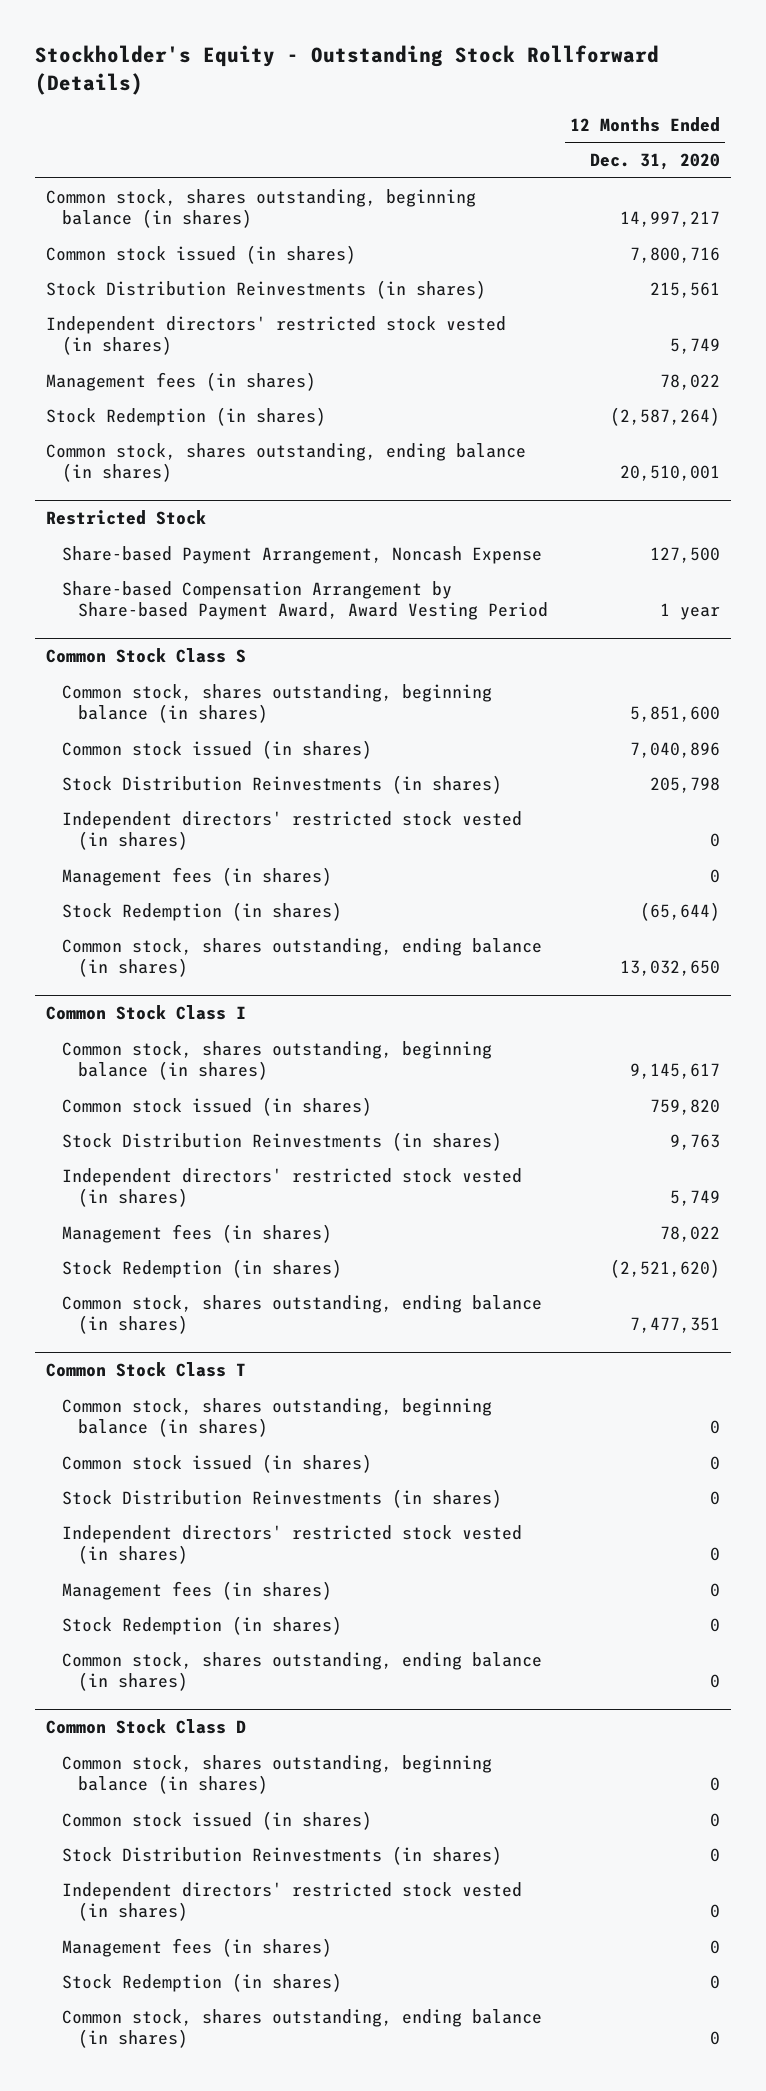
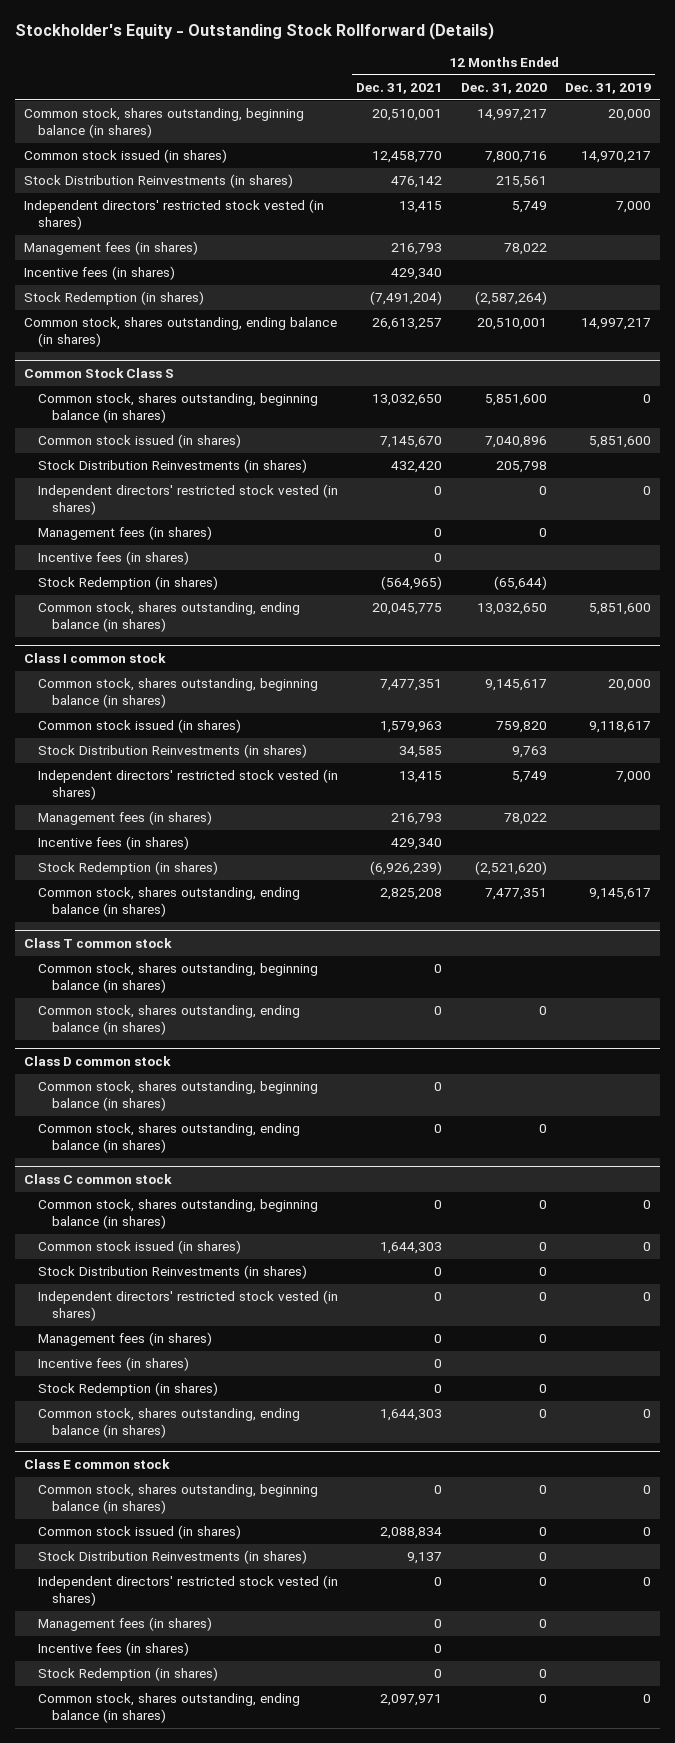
- | 12 Months Ended Dec. 31, 2020
+ | 12 Months Ended Dec. 31, 2021 | 12 Months Ended Dec. 31, 2020 | 12 Months Ended Dec. 31, 2019
+ Incentive fees (in shares) | 429,340 | |
- Restricted Stock
- Share-based Payment Arrangement, Noncash Expense | 127,500
- Share-based Compensation Arrangement by Share-based Payment Award, Award Vesting Period | 1 year
@ Common Stock Class S
+ Incentive fees (in shares) | 0 | |
- Common Stock Class I
+ Class I common stock
+ Incentive fees (in shares) | 429,340 | |
- Common Stock Class T
+ Class T common stock
+ Common stock, shares outstanding, beginning balance (in shares) | 0 | |
+ Common stock, shares outstanding, ending balance (in shares) | 0 | 0 |
+ Class D common stock
+ Common stock, shares outstanding, beginning balance (in shares) | 0 | |
+ Common stock, shares outstanding, ending balance (in shares) | 0 | 0 |
+ Class C common stock
+ Incentive fees (in shares) | 0 | |
- Common Stock Class D
+ Class E common stock
+ Incentive fees (in shares) | 0 | |

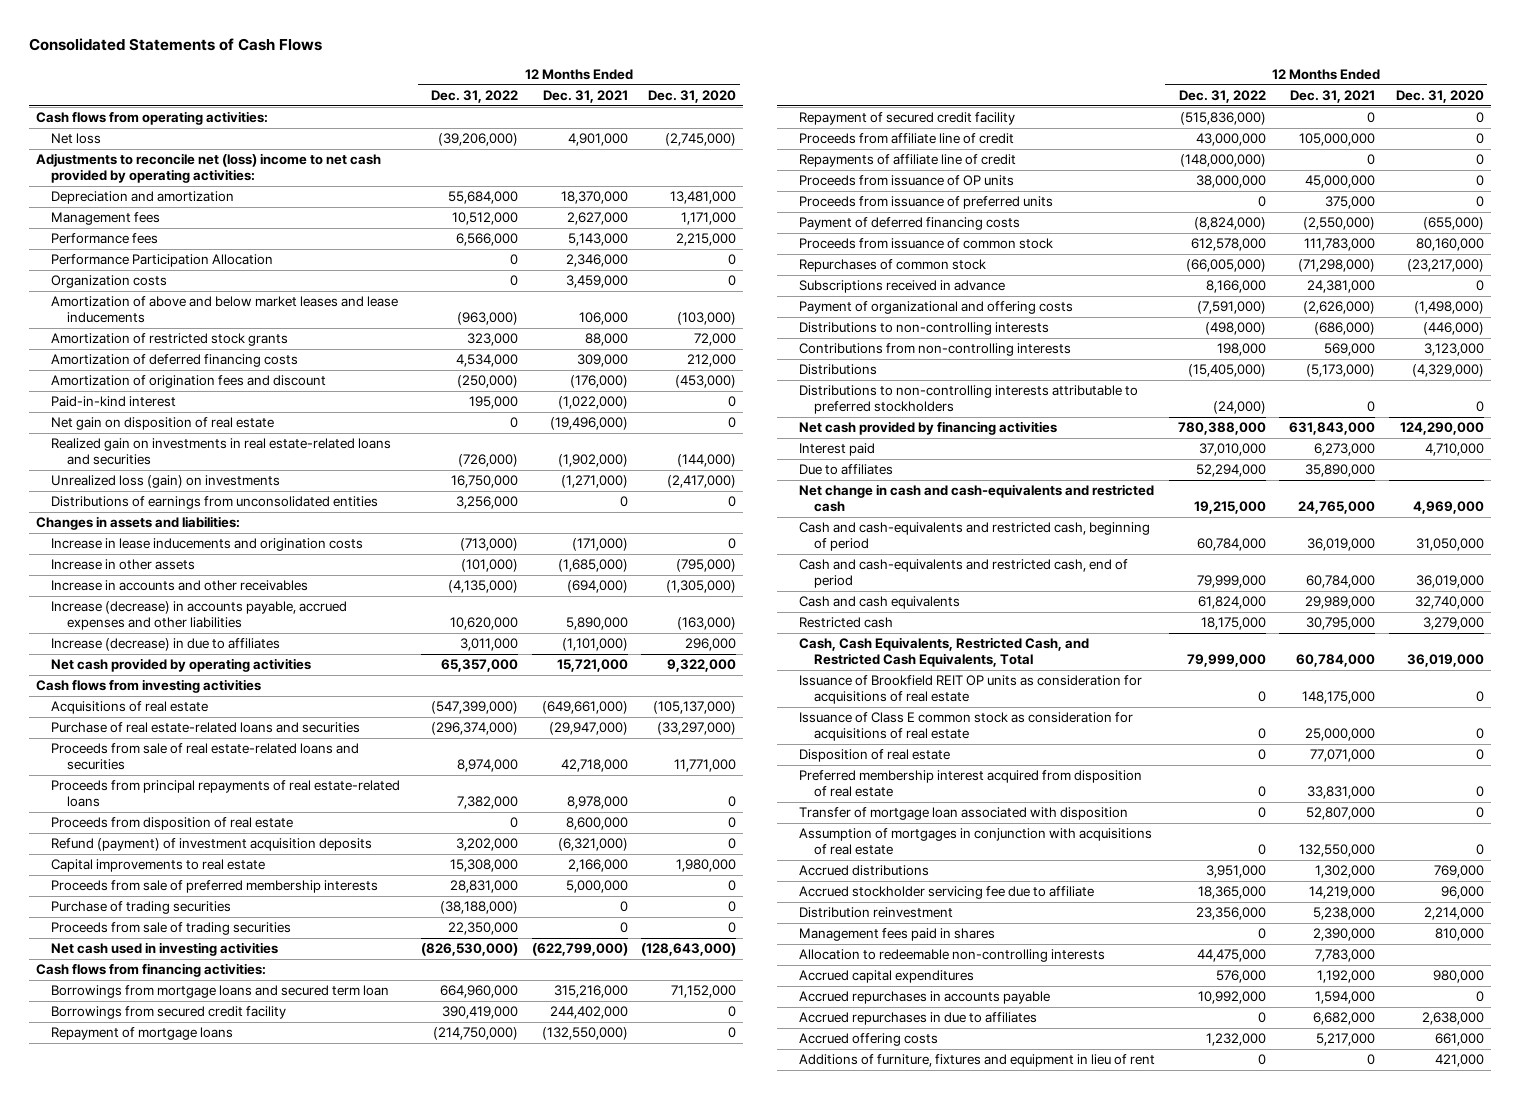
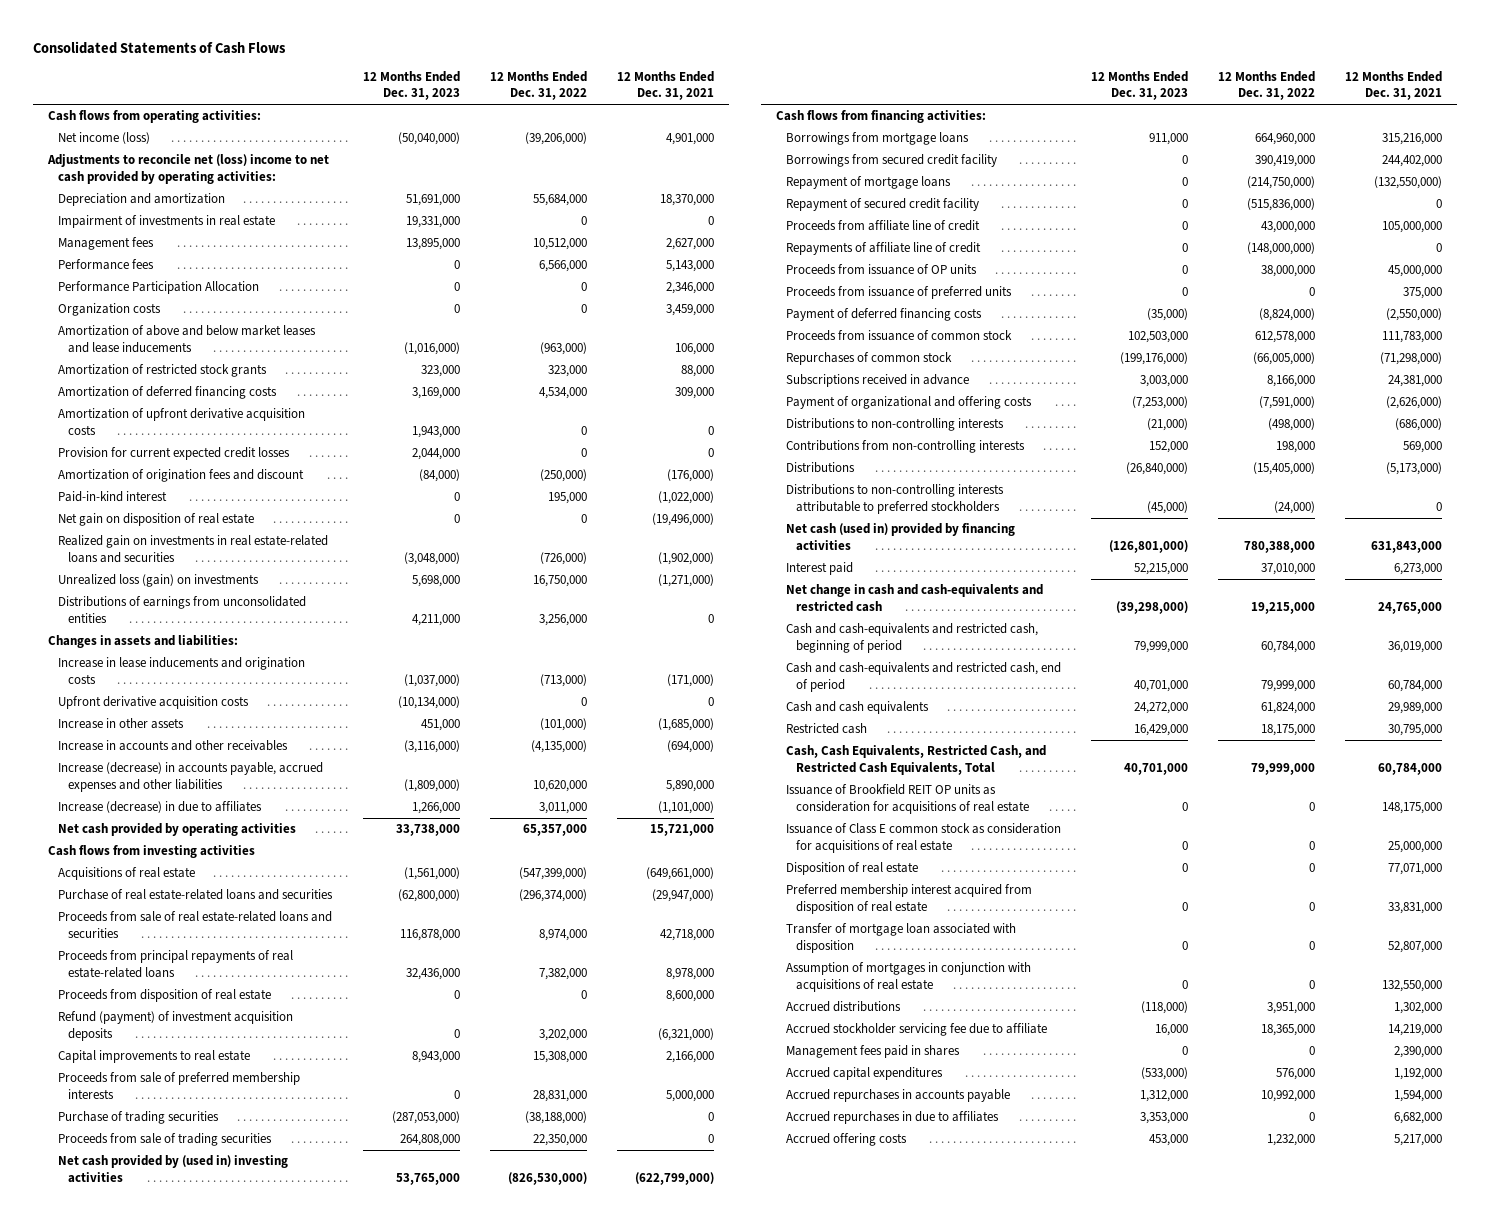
- | 12 Months Ended Dec. 31, 2022 | 12 Months Ended Dec. 31, 2021 | 12 Months Ended Dec. 31, 2020
+ | 12 Months Ended Dec. 31, 2023 | 12 Months Ended Dec. 31, 2022 | 12 Months Ended Dec. 31, 2021
- Net loss | (39,206,000) | 4,901,000 | (2,745,000)
+ Net income (loss) | (50,040,000) | (39,206,000) | 4,901,000
+ Impairment of investments in real estate | 19,331,000 | 0 | 0
+ Amortization of upfront derivative acquisition costs | 1,943,000 | 0 | 0
+ Provision for current expected credit losses | 2,044,000 | 0 | 0
+ Upfront derivative acquisition costs | (10,134,000) | 0 | 0
- Net cash used in investing activities | (826,530,000) | (622,799,000) | (128,643,000)
+ Net cash provided by (used in) investing activities | 53,765,000 | (826,530,000) | (622,799,000)
- Borrowings from mortgage loans and secured term loan | 664,960,000 | 315,216,000 | 71,152,000
+ Borrowings from mortgage loans | 911,000 | 664,960,000 | 315,216,000
- Net cash provided by financing activities | 780,388,000 | 631,843,000 | 124,290,000
+ Net cash (used in) provided by financing activities | (126,801,000) | 780,388,000 | 631,843,000
- Due to affiliates | 52,294,000 | 35,890,000 |
- Distribution reinvestment | 23,356,000 | 5,238,000 | 2,214,000
- Allocation to redeemable non-controlling interests | 44,475,000 | 7,783,000 |
- Additions of furniture, fixtures and equipment in lieu of rent | 0 | 0 | 421,000

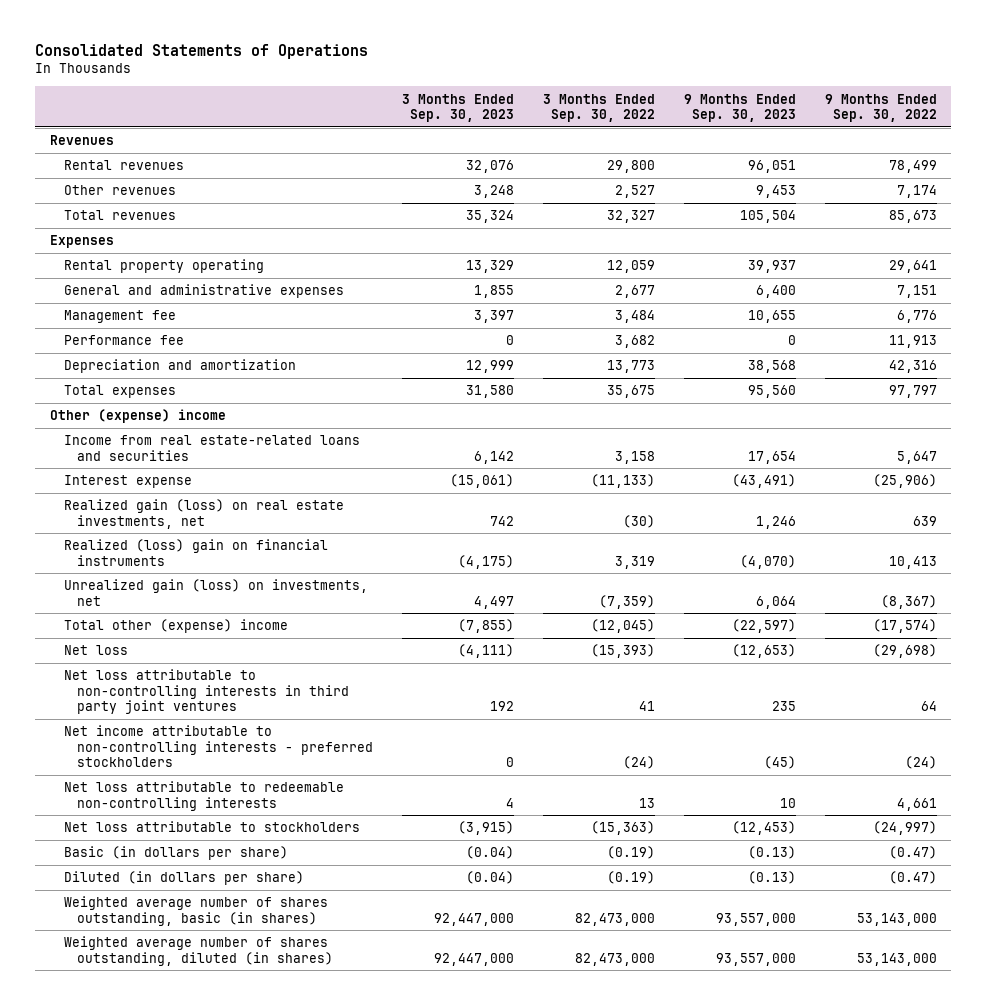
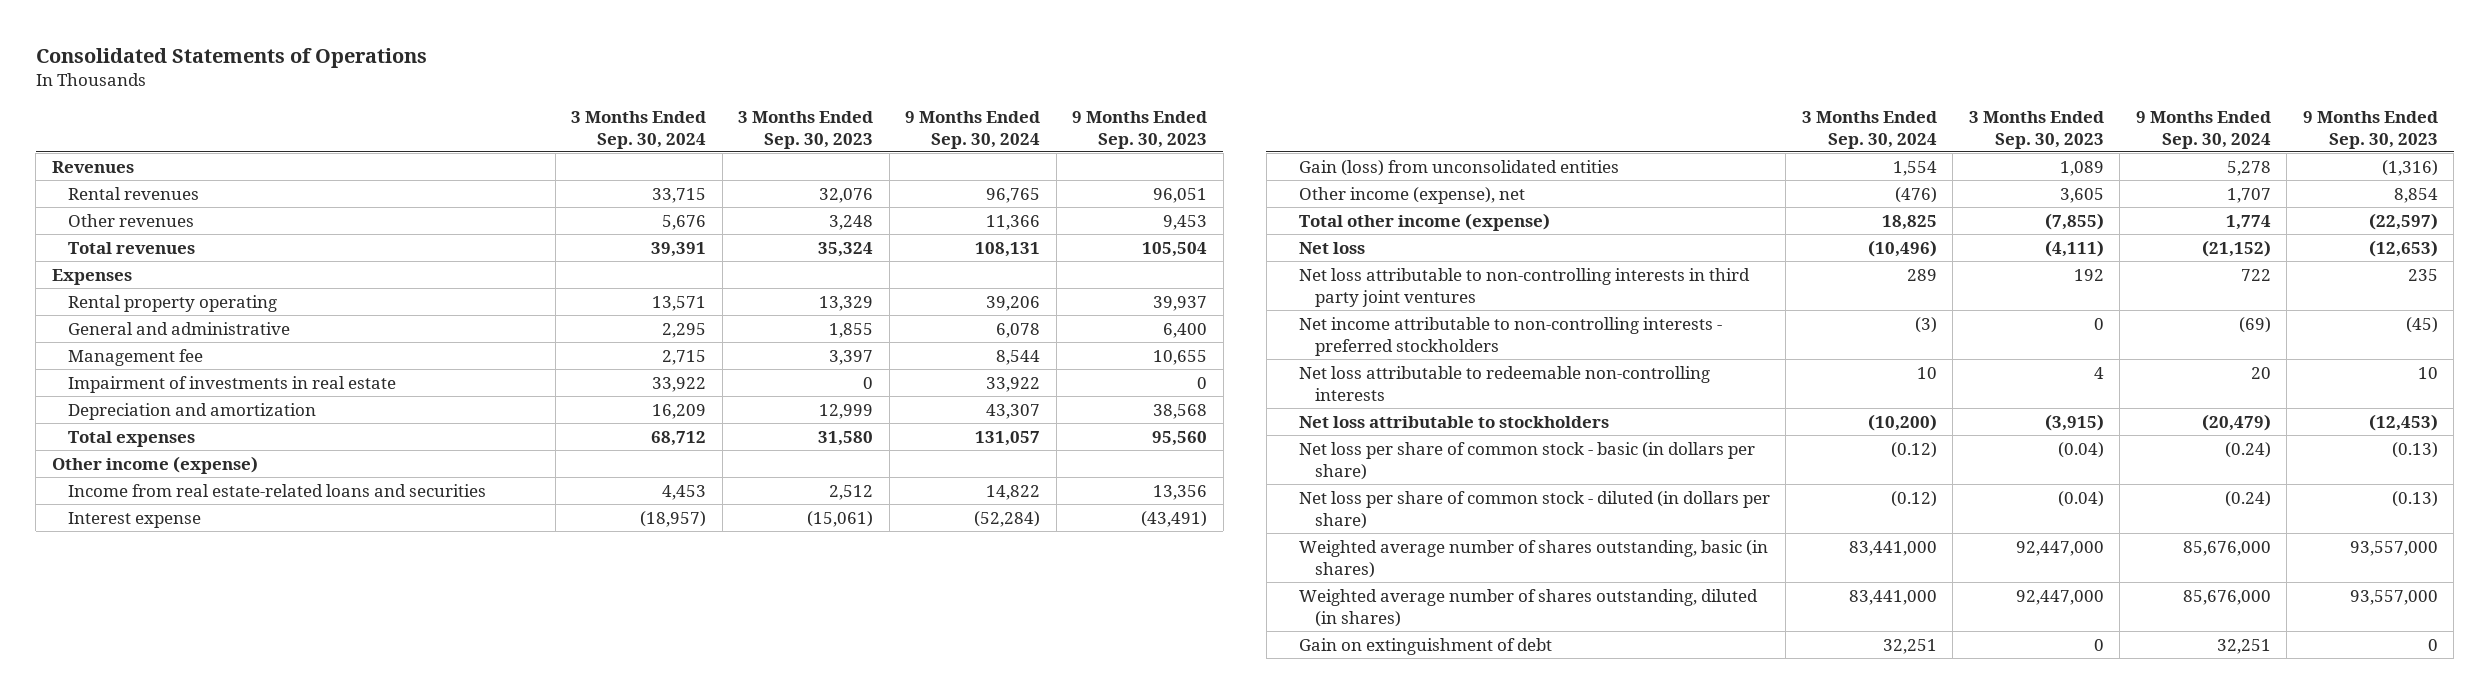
- | 3 Months Ended Sep. 30, 2023 | 3 Months Ended Sep. 30, 2022 | 9 Months Ended Sep. 30, 2023 | 9 Months Ended Sep. 30, 2022
+ | 3 Months Ended Sep. 30, 2024 | 3 Months Ended Sep. 30, 2023 | 9 Months Ended Sep. 30, 2024 | 9 Months Ended Sep. 30, 2023
- General and administrative expenses | 1,855 | 2,677 | 6,400 | 7,151
+ General and administrative | 2,295 | 1,855 | 6,078 | 6,400
- Performance fee | 0 | 3,682 | 0 | 11,913
+ Impairment of investments in real estate | 33,922 | 0 | 33,922 | 0
- Other (expense) income
- Income from real estate-related loans and securities | 6,142 | 3,158 | 17,654 | 5,647
+ Other income (expense)
+ Income from real estate-related loans and securities | 4,453 | 2,512 | 14,822 | 13,356
- Realized gain (loss) on real estate investments, net | 742 | (30) | 1,246 | 639
- Realized (loss) gain on financial instruments | (4,175) | 3,319 | (4,070) | 10,413
- Unrealized gain (loss) on investments, net | 4,497 | (7,359) | 6,064 | (8,367)
- Total other (expense) income | (7,855) | (12,045) | (22,597) | (17,574)
+ Gain (loss) from unconsolidated entities | 1,554 | 1,089 | 5,278 | (1,316)
+ Other income (expense), net | (476) | 3,605 | 1,707 | 8,854
+ Total other income (expense) | 18,825 | (7,855) | 1,774 | (22,597)
- Basic (in dollars per share) | (0.04) | (0.19) | (0.13) | (0.47)
- Diluted (in dollars per share) | (0.04) | (0.19) | (0.13) | (0.47)
+ Net loss per share of common stock - basic (in dollars per share) | (0.12) | (0.04) | (0.24) | (0.13)
+ Net loss per share of common stock - diluted (in dollars per share) | (0.12) | (0.04) | (0.24) | (0.13)
+ Gain on extinguishment of debt | 32,251 | 0 | 32,251 | 0

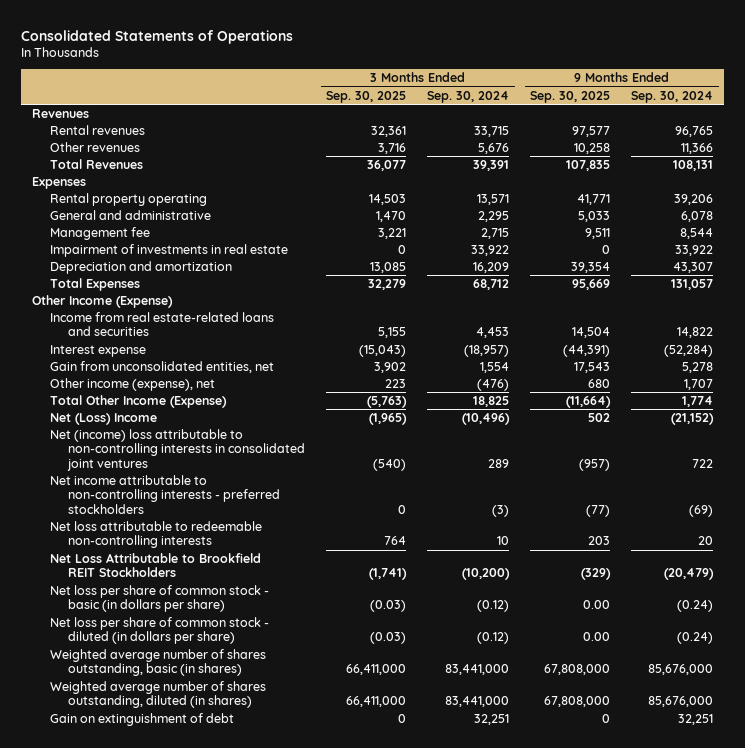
- | 3 Months Ended Sep. 30, 2024 | 3 Months Ended Sep. 30, 2023 | 9 Months Ended Sep. 30, 2024 | 9 Months Ended Sep. 30, 2023
+ | 3 Months Ended Sep. 30, 2025 | 3 Months Ended Sep. 30, 2024 | 9 Months Ended Sep. 30, 2025 | 9 Months Ended Sep. 30, 2024
- Total revenues | 39,391 | 35,324 | 108,131 | 105,504
+ Total Revenues | 36,077 | 39,391 | 107,835 | 108,131
- Total expenses | 68,712 | 31,580 | 131,057 | 95,560
- Other income (expense)
+ Total Expenses | 32,279 | 68,712 | 95,669 | 131,057
+ Other Income (Expense)
- Gain (loss) from unconsolidated entities | 1,554 | 1,089 | 5,278 | (1,316)
+ Gain from unconsolidated entities, net | 3,902 | 1,554 | 17,543 | 5,278
- Total other income (expense) | 18,825 | (7,855) | 1,774 | (22,597)
- Net loss | (10,496) | (4,111) | (21,152) | (12,653)
- Net loss attributable to non-controlling interests in third party joint ventures | 289 | 192 | 722 | 235
+ Total Other Income (Expense) | (5,763) | 18,825 | (11,664) | 1,774
+ Net (Loss) Income | (1,965) | (10,496) | 502 | (21,152)
+ Net (income) loss attributable to non-controlling interests in consolidated joint ventures | (540) | 289 | (957) | 722
- Net loss attributable to stockholders | (10,200) | (3,915) | (20,479) | (12,453)
+ Net Loss Attributable to Brookfield REIT Stockholders | (1,741) | (10,200) | (329) | (20,479)

